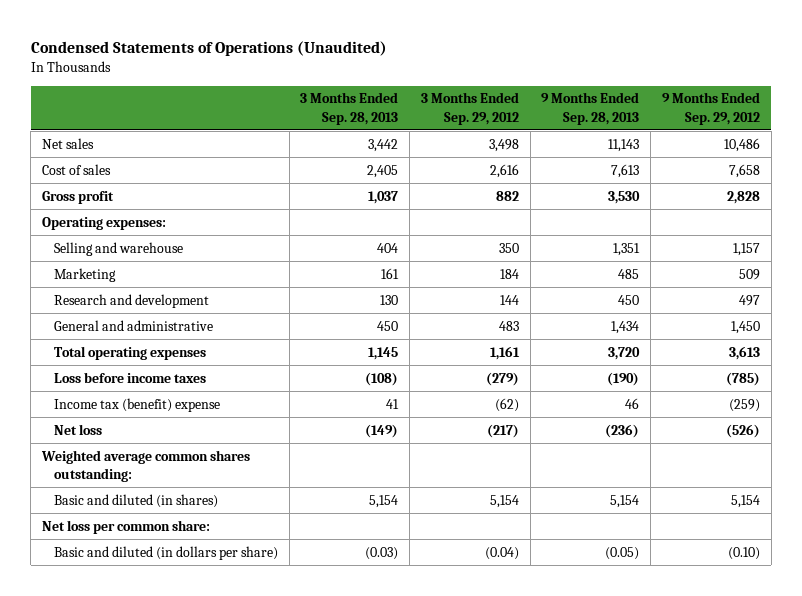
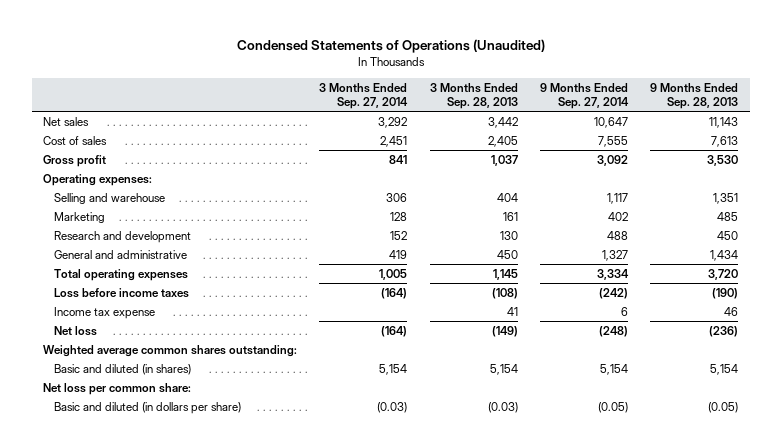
- | 3 Months Ended Sep. 28, 2013 | 3 Months Ended Sep. 29, 2012 | 9 Months Ended Sep. 28, 2013 | 9 Months Ended Sep. 29, 2012
+ | 3 Months Ended Sep. 27, 2014 | 3 Months Ended Sep. 28, 2013 | 9 Months Ended Sep. 27, 2014 | 9 Months Ended Sep. 28, 2013
- Income tax (benefit) expense | 41 | (62) | 46 | (259)
+ Income tax expense | | 41 | 6 | 46

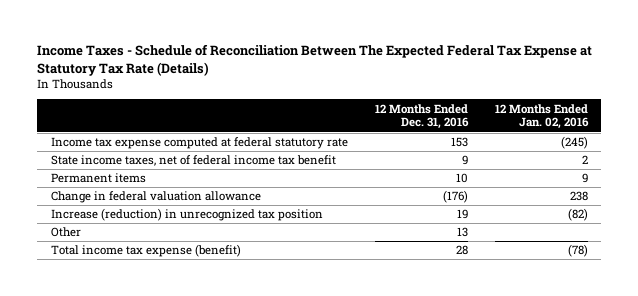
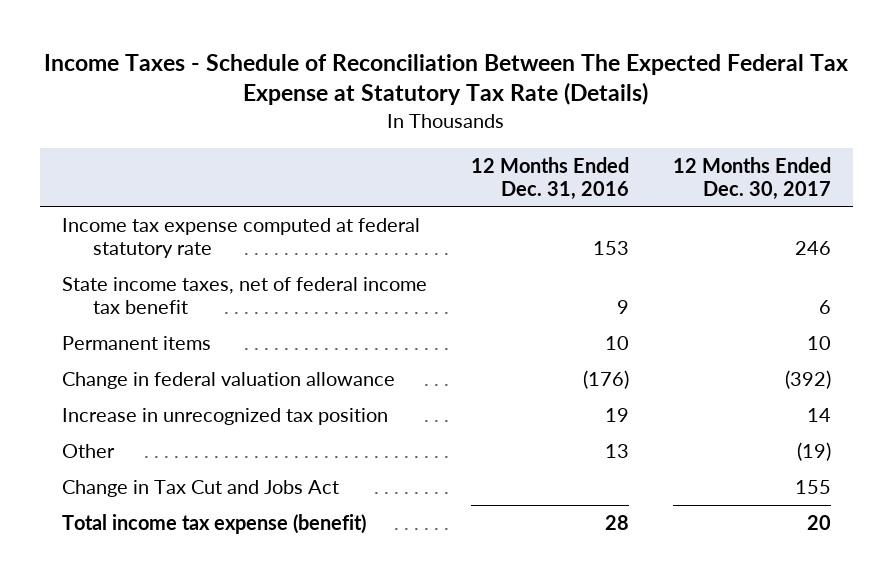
- | 12 Months Ended Dec. 31, 2016 | 12 Months Ended Jan. 02, 2016
+ | 12 Months Ended Dec. 31, 2016 | 12 Months Ended Dec. 30, 2017
- Increase (reduction) in unrecognized tax position | 19 | (82)
+ Increase in unrecognized tax position | 19 | 14
+ Change in Tax Cut and Jobs Act | | 155

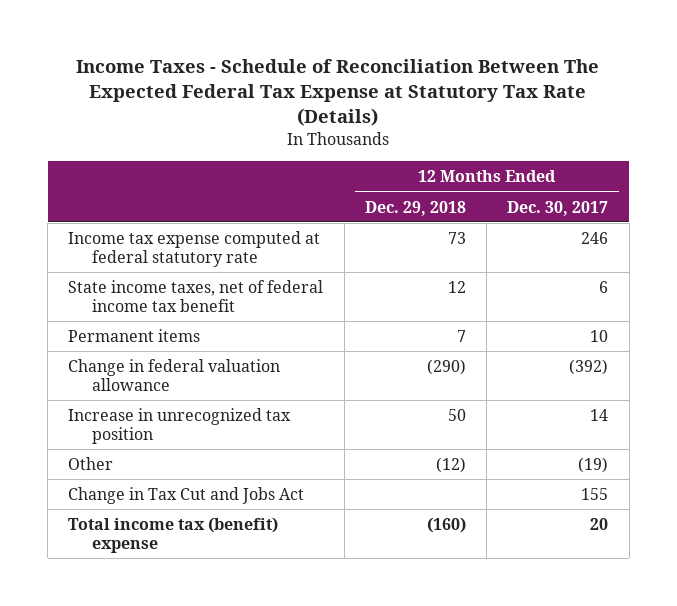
- | 12 Months Ended Dec. 31, 2016 | 12 Months Ended Dec. 30, 2017
+ | 12 Months Ended Dec. 29, 2018 | 12 Months Ended Dec. 30, 2017
- Total income tax expense (benefit) | 28 | 20
+ Total income tax (benefit) expense | (160) | 20

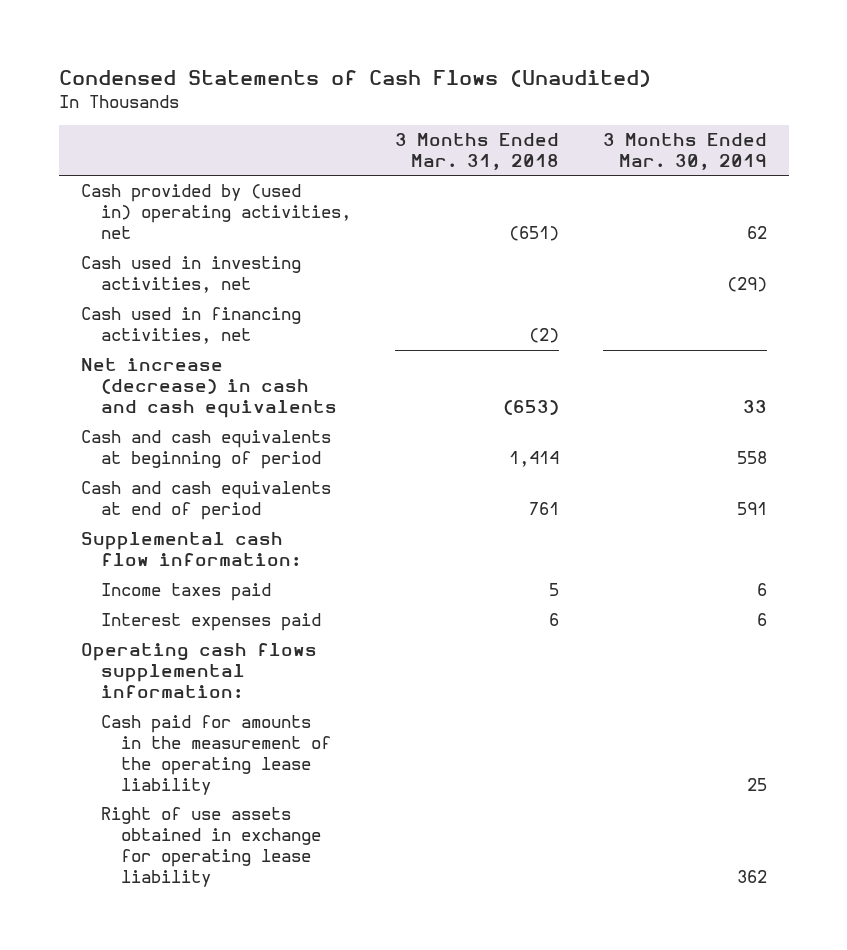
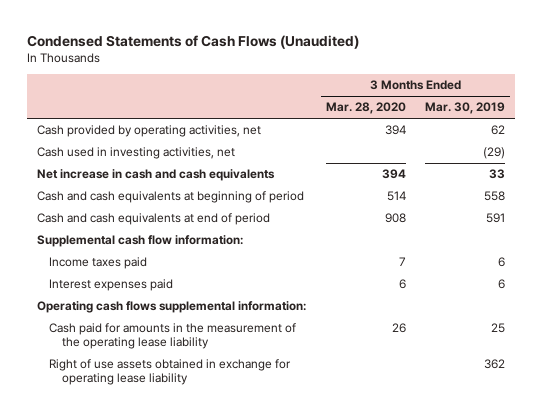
- | 3 Months Ended Mar. 31, 2018 | 3 Months Ended Mar. 30, 2019
+ | 3 Months Ended Mar. 28, 2020 | 3 Months Ended Mar. 30, 2019
- Cash provided by (used in) operating activities, net | (651) | 62
+ Cash provided by operating activities, net | 394 | 62
- Cash used in financing activities, net | (2) |
- Net increase (decrease) in cash and cash equivalents | (653) | 33
+ Net increase in cash and cash equivalents | 394 | 33

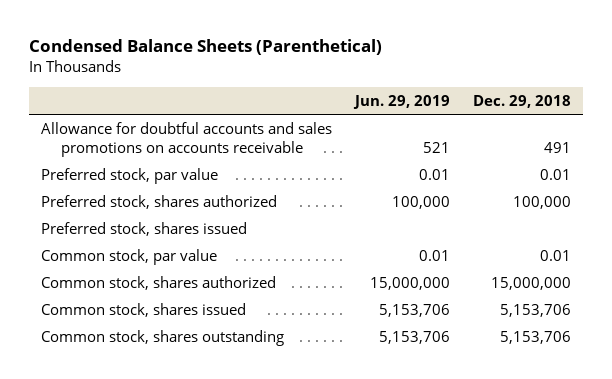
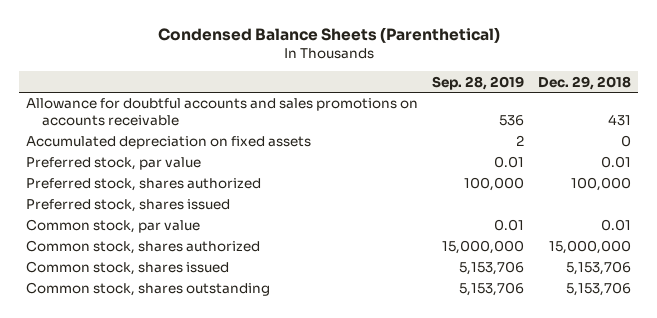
- | Jun. 29, 2019 | Dec. 29, 2018
+ | Sep. 28, 2019 | Dec. 29, 2018
- Allowance for doubtful accounts and sales promotions on accounts receivable | 521 | 491
+ Allowance for doubtful accounts and sales promotions on accounts receivable | 536 | 431
+ Accumulated depreciation on fixed assets | 2 | 0

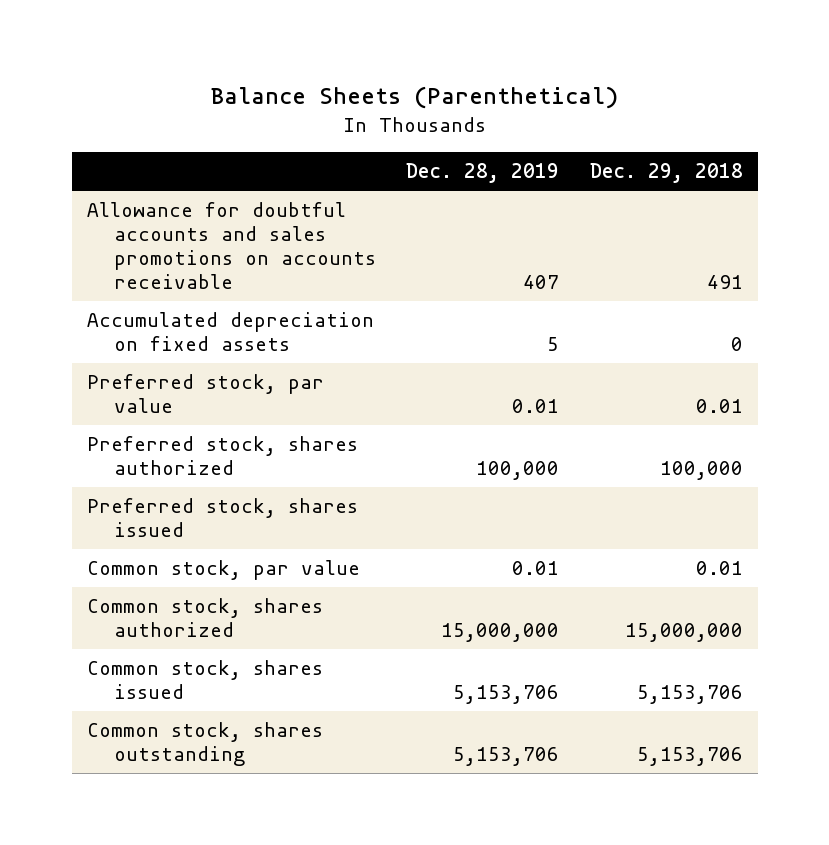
- Condensed Balance Sheets (Parenthetical)
+ Balance Sheets (Parenthetical)
- | Sep. 28, 2019 | Dec. 29, 2018
+ | Dec. 28, 2019 | Dec. 29, 2018
- Allowance for doubtful accounts and sales promotions on accounts receivable | 536 | 431
+ Allowance for doubtful accounts and sales promotions on accounts receivable | 407 | 491

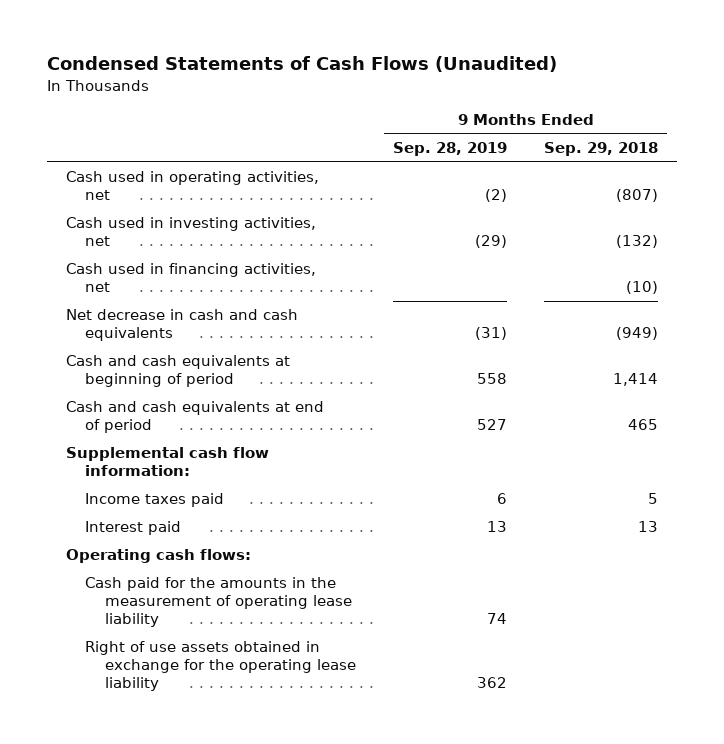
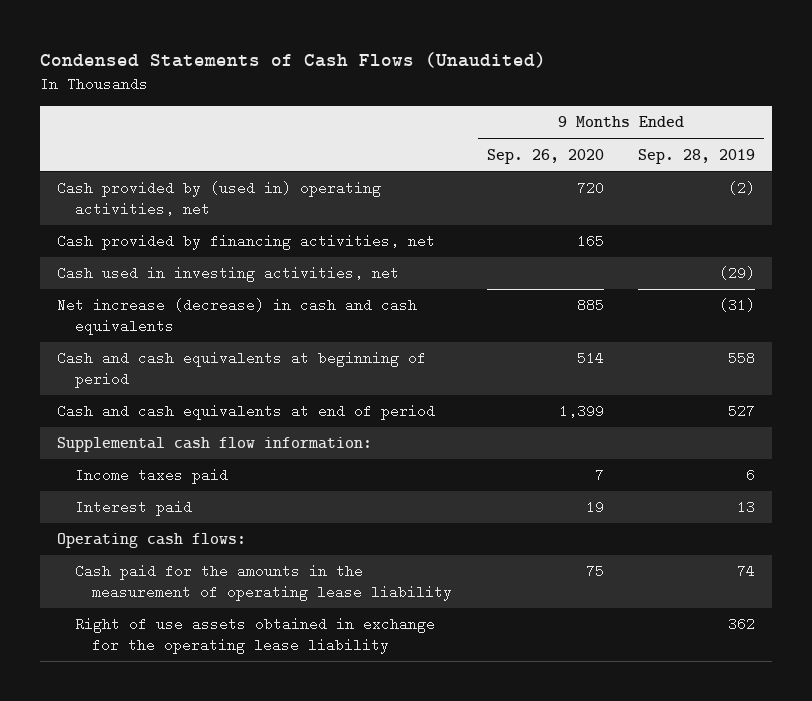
- | 9 Months Ended Sep. 28, 2019 | 9 Months Ended Sep. 29, 2018
+ | 9 Months Ended Sep. 26, 2020 | 9 Months Ended Sep. 28, 2019
- Cash used in operating activities, net | (2) | (807)
+ Cash provided by (used in) operating activities, net | 720 | (2)
+ Cash provided by financing activities, net | 165 |
- Cash used in financing activities, net | | (10)
- Net decrease in cash and cash equivalents | (31) | (949)
+ Net increase (decrease) in cash and cash equivalents | 885 | (31)

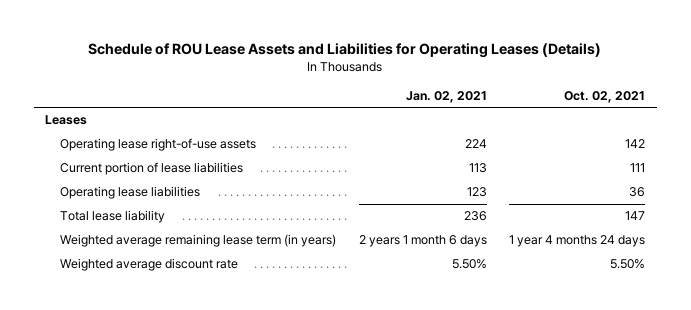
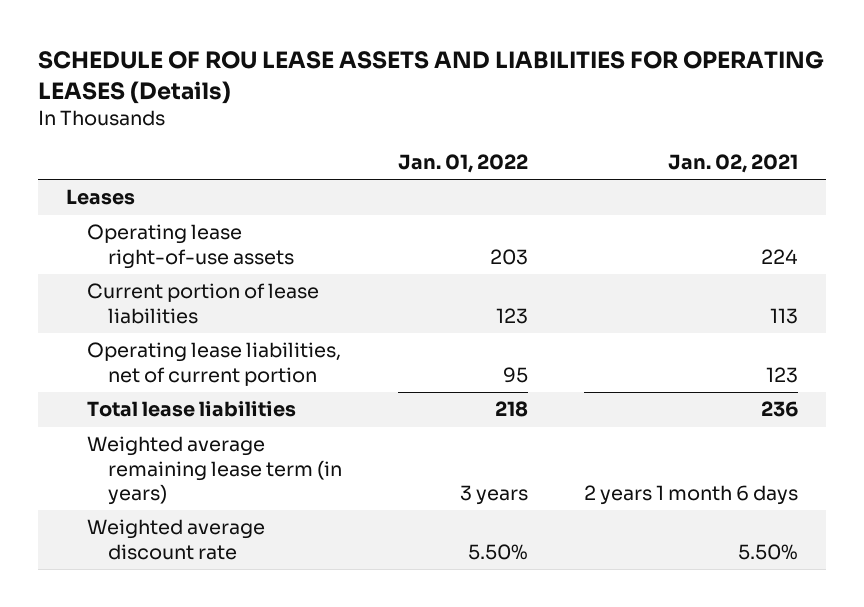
- Schedule of ROU Lease Assets and Liabilities for Operating Leases (Details)
+ SCHEDULE OF ROU LEASE ASSETS AND LIABILITIES FOR OPERATING LEASES (Details)
- | Jan. 02, 2021 | Oct. 02, 2021
+ | Jan. 01, 2022 | Jan. 02, 2021
- Operating lease liabilities | 123 | 36
- Total lease liability | 236 | 147
+ Operating lease liabilities, net of current portion | 95 | 123
+ Total lease liabilities | 218 | 236

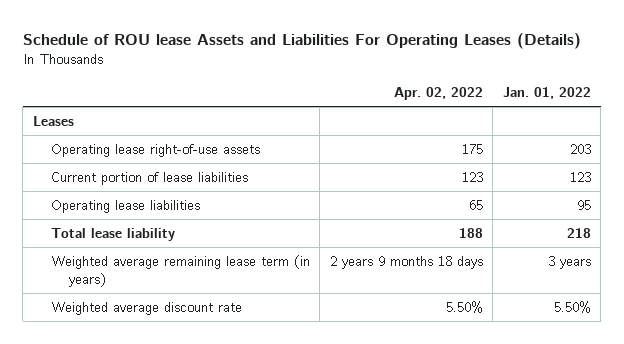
- SCHEDULE OF ROU LEASE ASSETS AND LIABILITIES FOR OPERATING LEASES (Details)
+ Schedule of ROU lease Assets and Liabilities For Operating Leases (Details)
- | Jan. 01, 2022 | Jan. 02, 2021
+ | Apr. 02, 2022 | Jan. 01, 2022
- Operating lease liabilities, net of current portion | 95 | 123
- Total lease liabilities | 218 | 236
+ Operating lease liabilities | 65 | 95
+ Total lease liability | 188 | 218

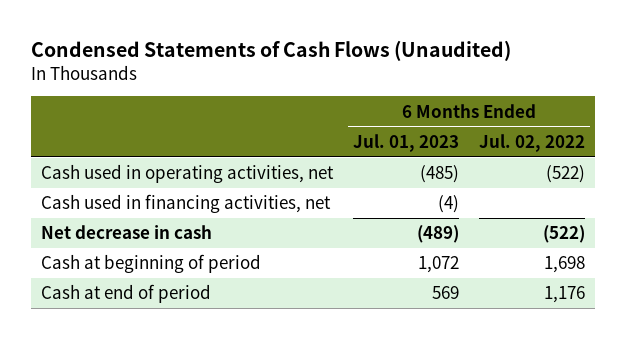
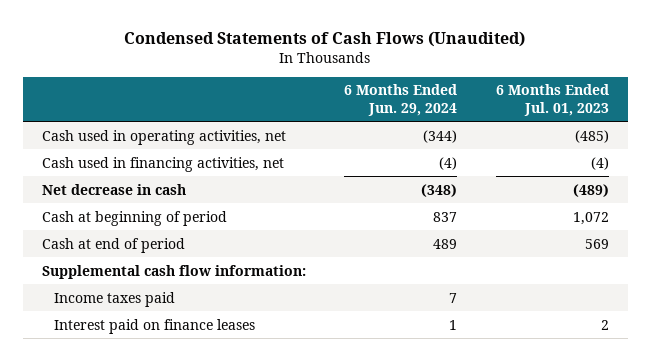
- | 6 Months Ended Jul. 01, 2023 | 6 Months Ended Jul. 02, 2022
+ | 6 Months Ended Jun. 29, 2024 | 6 Months Ended Jul. 01, 2023
+ Supplemental cash flow information:
+ Income taxes paid | 7 |
+ Interest paid on finance leases | 1 | 2

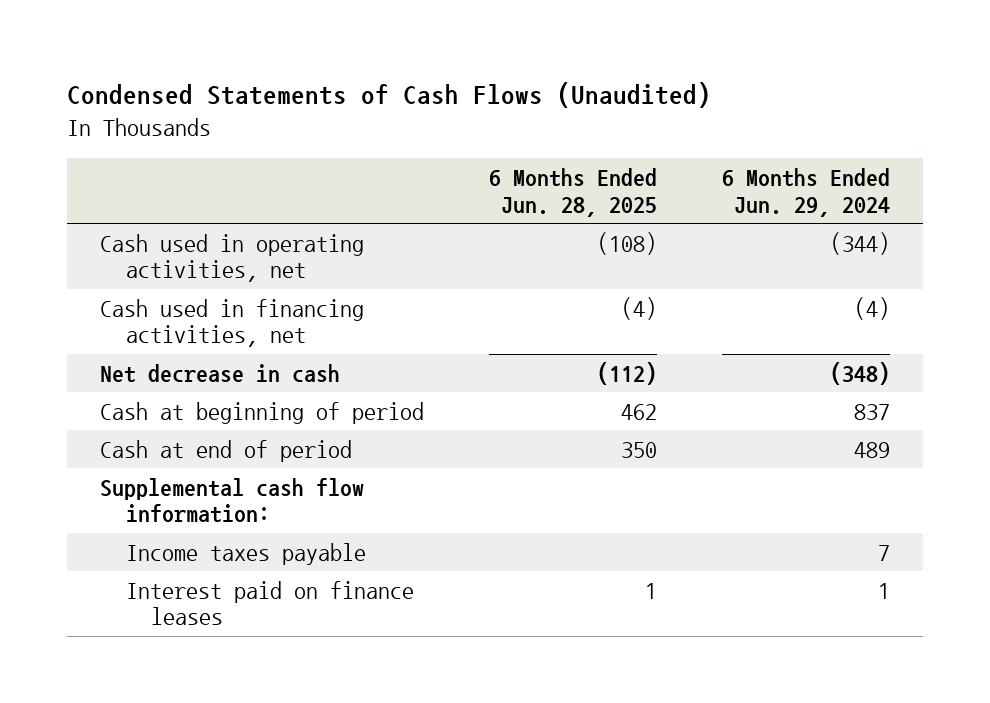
- | 6 Months Ended Jun. 29, 2024 | 6 Months Ended Jul. 01, 2023
+ | 6 Months Ended Jun. 28, 2025 | 6 Months Ended Jun. 29, 2024
- Income taxes paid | 7 |
+ Income taxes payable | | 7

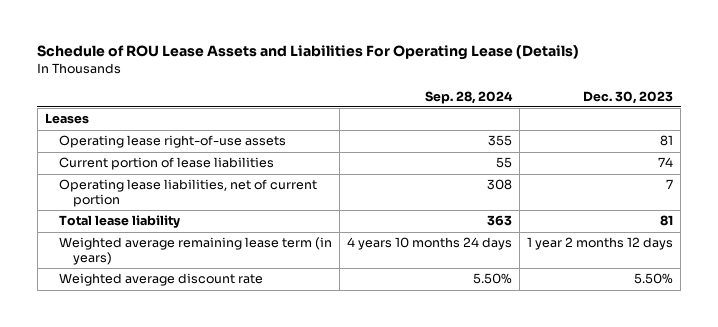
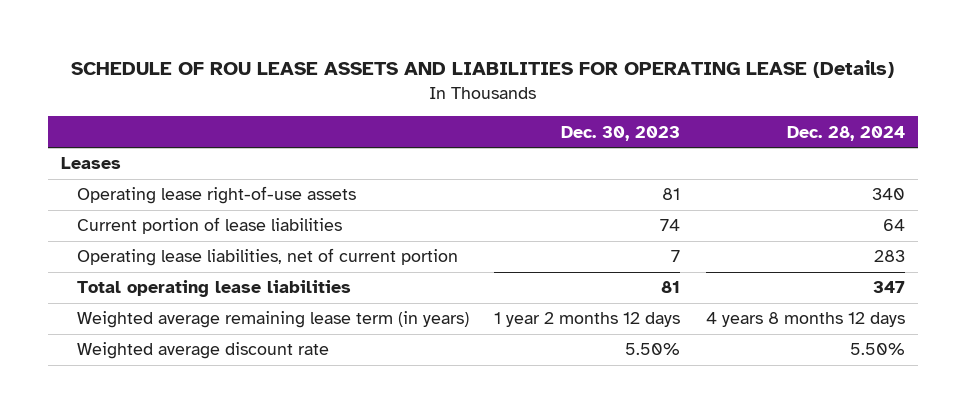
- Schedule of ROU Lease Assets and Liabilities For Operating Lease (Details)
+ SCHEDULE OF ROU LEASE ASSETS AND LIABILITIES FOR OPERATING LEASE (Details)
- | Sep. 28, 2024 | Dec. 30, 2023
+ | Dec. 30, 2023 | Dec. 28, 2024
- Total lease liability | 363 | 81
+ Total operating lease liabilities | 81 | 347

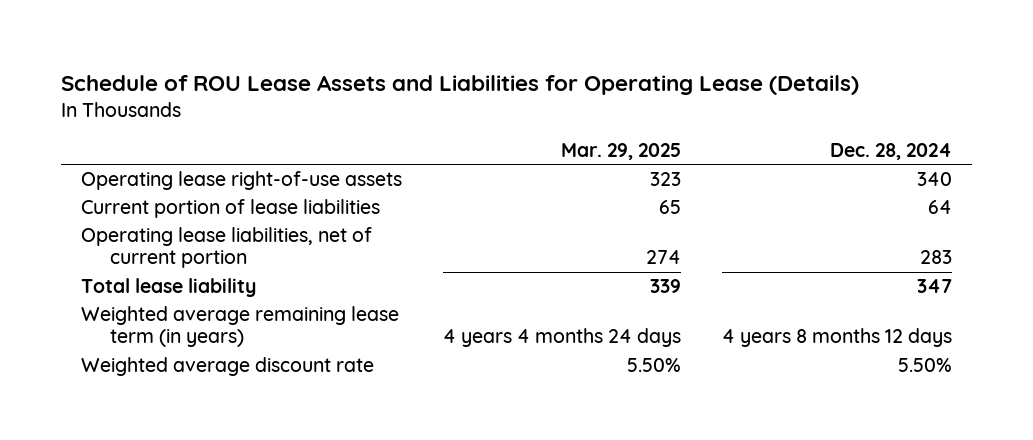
- SCHEDULE OF ROU LEASE ASSETS AND LIABILITIES FOR OPERATING LEASE (Details)
+ Schedule of ROU Lease Assets and Liabilities for Operating Lease (Details)
- | Dec. 30, 2023 | Dec. 28, 2024
+ | Mar. 29, 2025 | Dec. 28, 2024
- Leases
- Total operating lease liabilities | 81 | 347
+ Total lease liability | 339 | 347

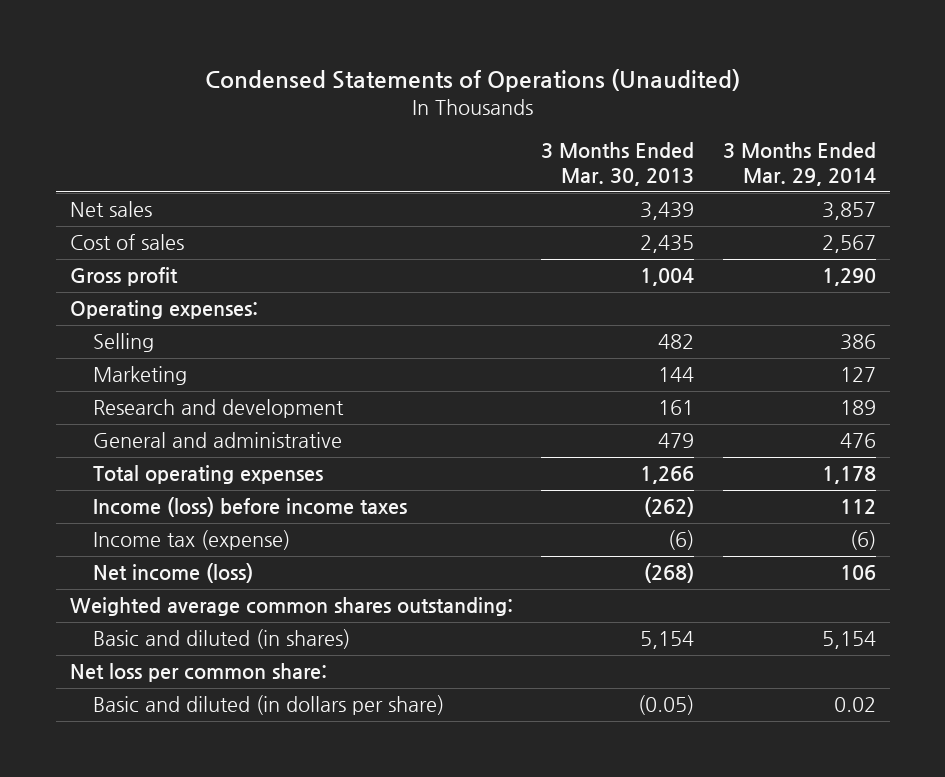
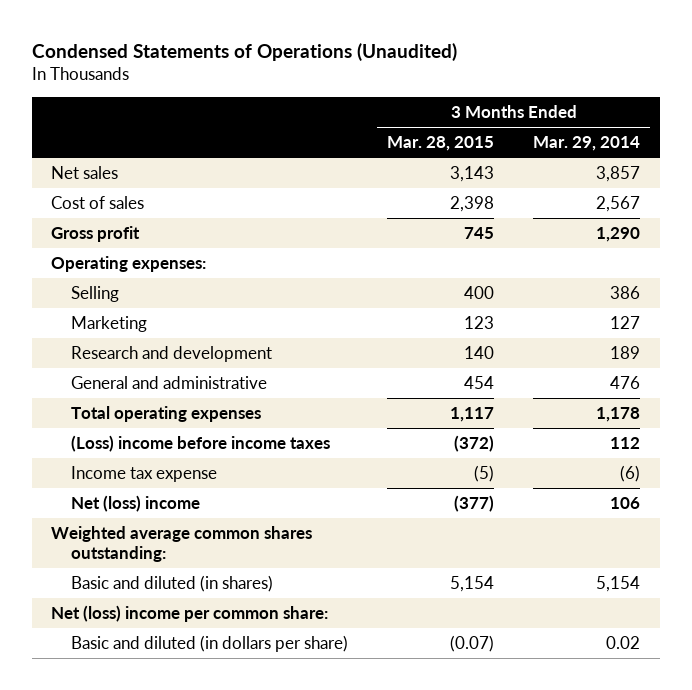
- | 3 Months Ended Mar. 30, 2013 | 3 Months Ended Mar. 29, 2014
+ | 3 Months Ended Mar. 28, 2015 | 3 Months Ended Mar. 29, 2014
- Income (loss) before income taxes | (262) | 112
- Income tax (expense) | (6) | (6)
- Net income (loss) | (268) | 106
+ (Loss) income before income taxes | (372) | 112
+ Income tax expense | (5) | (6)
+ Net (loss) income | (377) | 106
- Net loss per common share:
+ Net (loss) income per common share:

